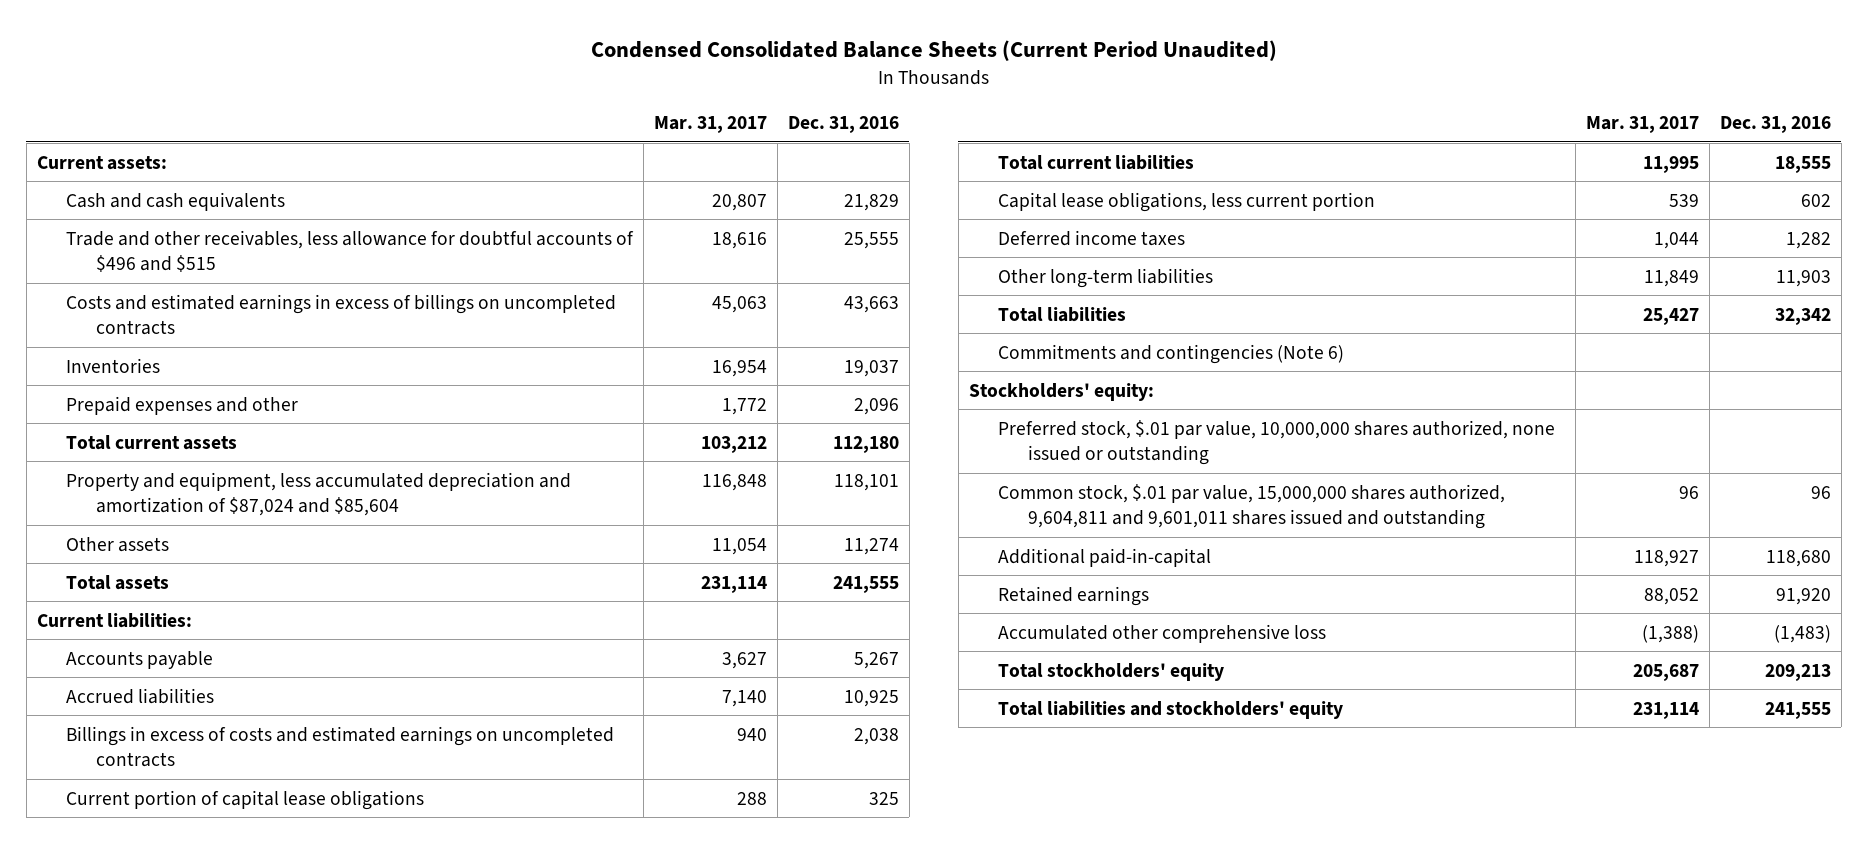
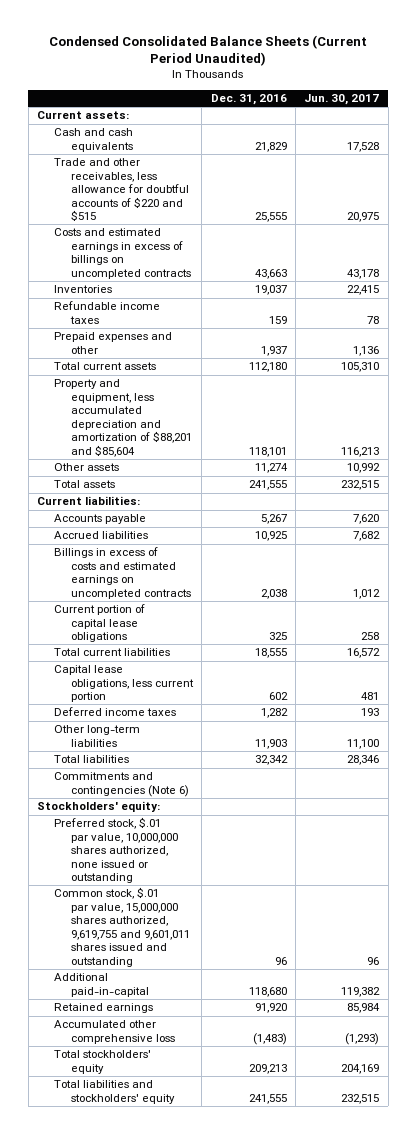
- | Mar. 31, 2017 | Dec. 31, 2016
+ | Dec. 31, 2016 | Jun. 30, 2017
- Trade and other receivables, less allowance for doubtful accounts of $496 and $515 | 18,616 | 25,555
+ Trade and other receivables, less allowance for doubtful accounts of $220 and $515 | 25,555 | 20,975
- Prepaid expenses and other | 1,772 | 2,096
+ Refundable income taxes | 159 | 78
+ Prepaid expenses and other | 1,937 | 1,136
- Property and equipment, less accumulated depreciation and amortization of $87,024 and $85,604 | 116,848 | 118,101
+ Property and equipment, less accumulated depreciation and amortization of $88,201 and $85,604 | 118,101 | 116,213
- Common stock, $.01 par value, 15,000,000 shares authorized, 9,604,811 and 9,601,011 shares issued and outstanding | 96 | 96
+ Common stock, $.01 par value, 15,000,000 shares authorized, 9,619,755 and 9,601,011 shares issued and outstanding | 96 | 96

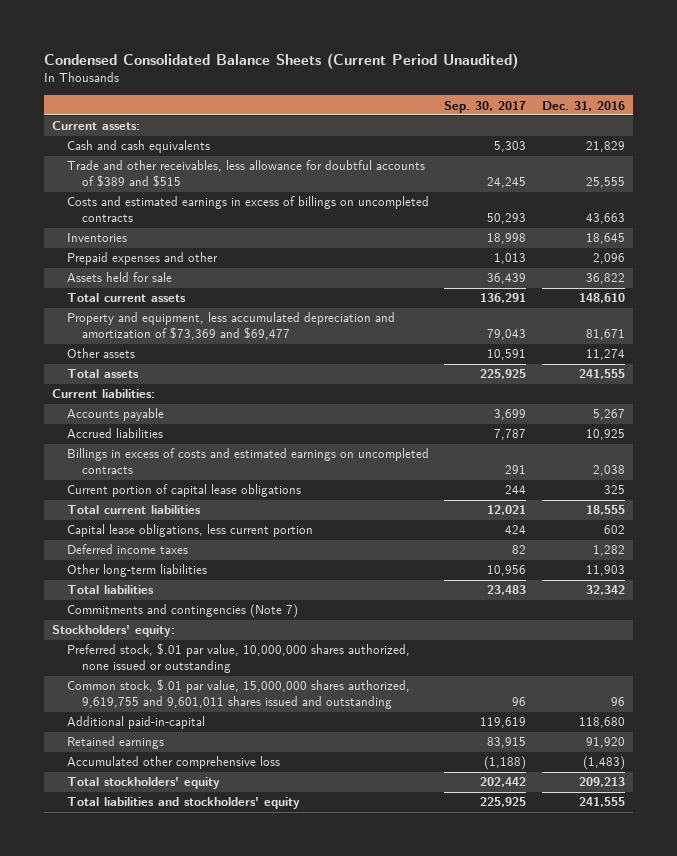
- | Dec. 31, 2016 | Jun. 30, 2017
+ | Sep. 30, 2017 | Dec. 31, 2016
- Trade and other receivables, less allowance for doubtful accounts of $220 and $515 | 25,555 | 20,975
+ Trade and other receivables, less allowance for doubtful accounts of $389 and $515 | 24,245 | 25,555
- Inventories | 19,037 | 22,415
- Refundable income taxes | 159 | 78
- Prepaid expenses and other | 1,937 | 1,136
- Total current assets | 112,180 | 105,310
- Property and equipment, less accumulated depreciation and amortization of $88,201 and $85,604 | 118,101 | 116,213
+ Inventories | 18,998 | 18,645
+ Prepaid expenses and other | 1,013 | 2,096
+ Assets held for sale | 36,439 | 36,822
+ Total current assets | 136,291 | 148,610
+ Property and equipment, less accumulated depreciation and amortization of $73,369 and $69,477 | 79,043 | 81,671
- Commitments and contingencies (Note 6)
+ Commitments and contingencies (Note 7)

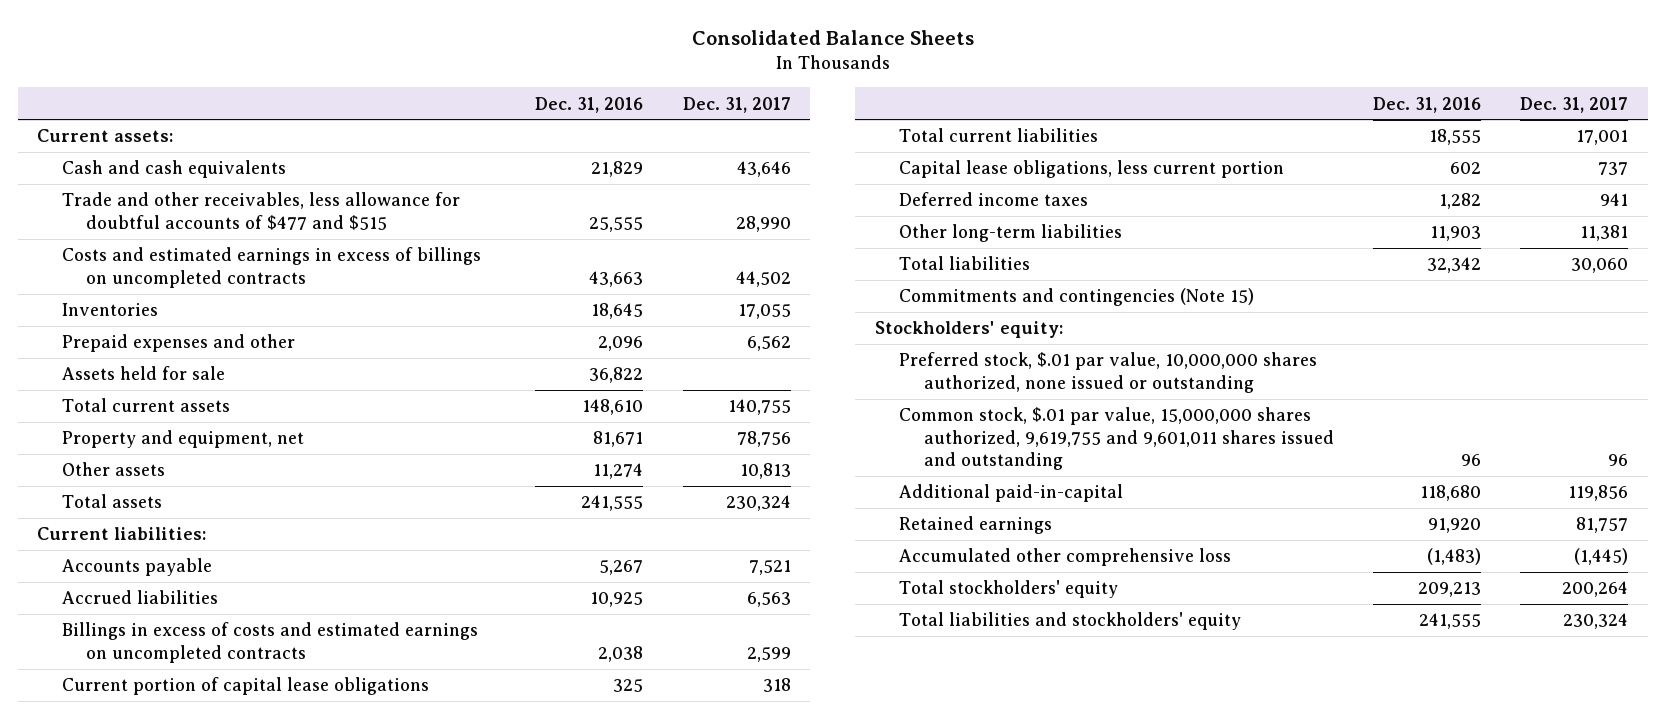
- Condensed Consolidated Balance Sheets (Current Period Unaudited)
+ Consolidated Balance Sheets
- | Sep. 30, 2017 | Dec. 31, 2016
+ | Dec. 31, 2016 | Dec. 31, 2017
- Trade and other receivables, less allowance for doubtful accounts of $389 and $515 | 24,245 | 25,555
+ Trade and other receivables, less allowance for doubtful accounts of $477 and $515 | 25,555 | 28,990
- Property and equipment, less accumulated depreciation and amortization of $73,369 and $69,477 | 79,043 | 81,671
+ Property and equipment, net | 81,671 | 78,756
- Commitments and contingencies (Note 7)
+ Commitments and contingencies (Note 15)

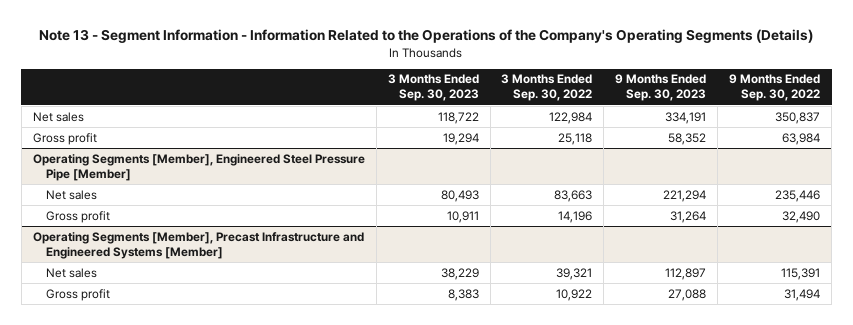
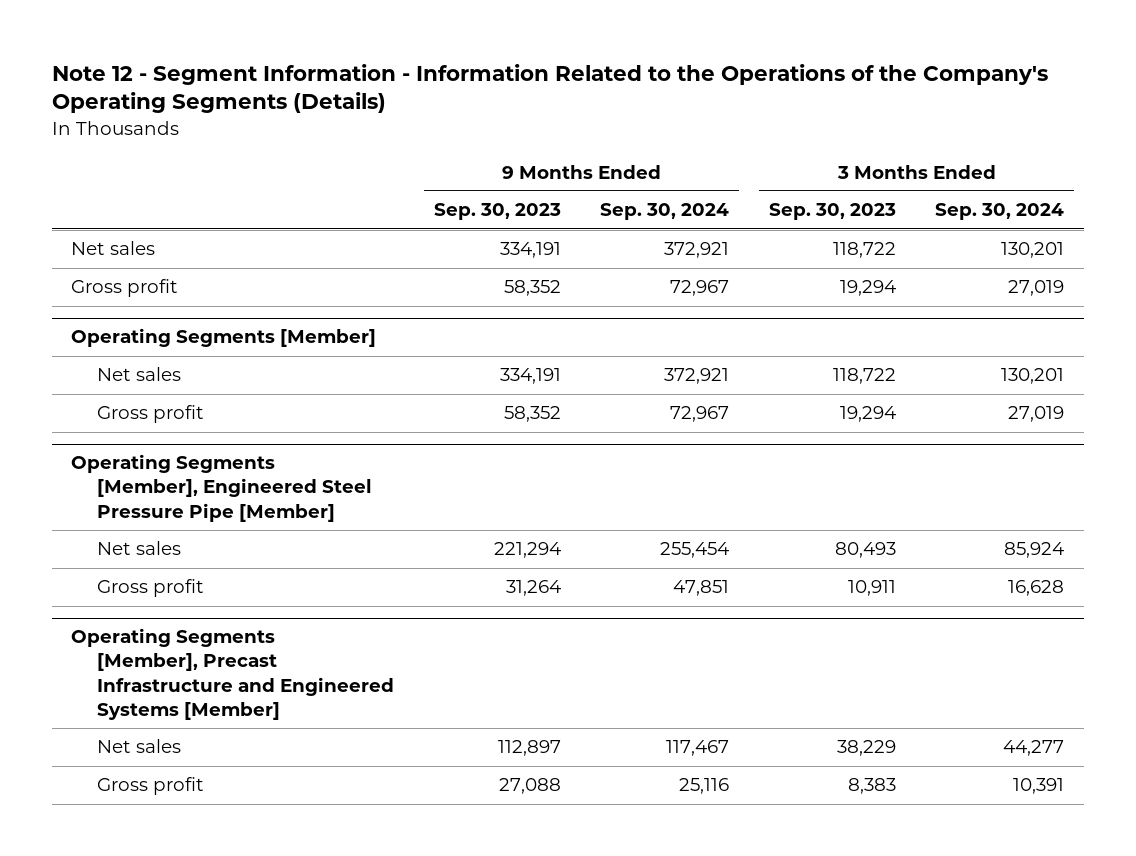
- Note 13 - Segment Information - Information Related to the Operations of the Company's Operating Segments (Details)
+ Note 12 - Segment Information - Information Related to the Operations of the Company's Operating Segments (Details)
- | 3 Months Ended Sep. 30, 2023 | 3 Months Ended Sep. 30, 2022 | 9 Months Ended Sep. 30, 2023 | 9 Months Ended Sep. 30, 2022
+ | 9 Months Ended Sep. 30, 2023 | 9 Months Ended Sep. 30, 2024 | 3 Months Ended Sep. 30, 2023 | 3 Months Ended Sep. 30, 2024
+ Operating Segments [Member]
+ Net sales | 334,191 | 372,921 | 118,722 | 130,201
+ Gross profit | 58,352 | 72,967 | 19,294 | 27,019

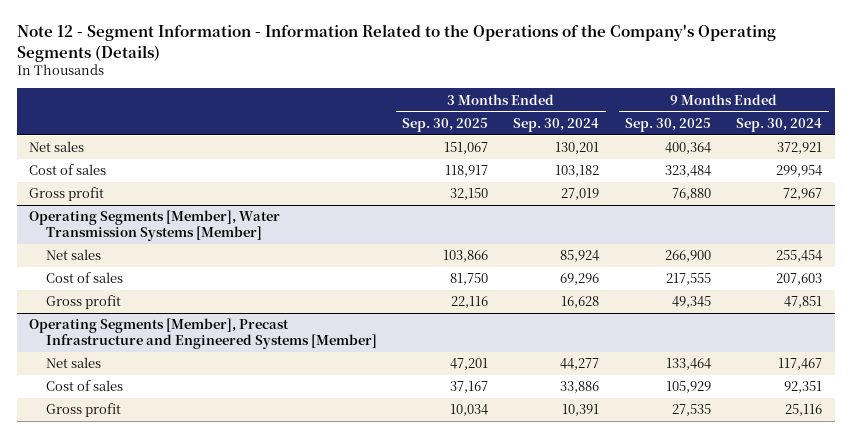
- | 9 Months Ended Sep. 30, 2023 | 9 Months Ended Sep. 30, 2024 | 3 Months Ended Sep. 30, 2023 | 3 Months Ended Sep. 30, 2024
+ | 3 Months Ended Sep. 30, 2025 | 3 Months Ended Sep. 30, 2024 | 9 Months Ended Sep. 30, 2025 | 9 Months Ended Sep. 30, 2024
- Gross profit | 58,352 | 72,967 | 19,294 | 27,019
- Operating Segments [Member]
- Net sales | 334,191 | 372,921 | 118,722 | 130,201
+ Cost of sales | 118,917 | 103,182 | 323,484 | 299,954
- Operating Segments [Member], Engineered Steel Pressure Pipe [Member]
+ Operating Segments [Member], Water Transmission Systems [Member]
+ Cost of sales | 81,750 | 69,296 | 217,555 | 207,603
@ Operating Segments [Member], Precast Infrastructure and Engineered Systems [Member]
+ Cost of sales | 37,167 | 33,886 | 105,929 | 92,351

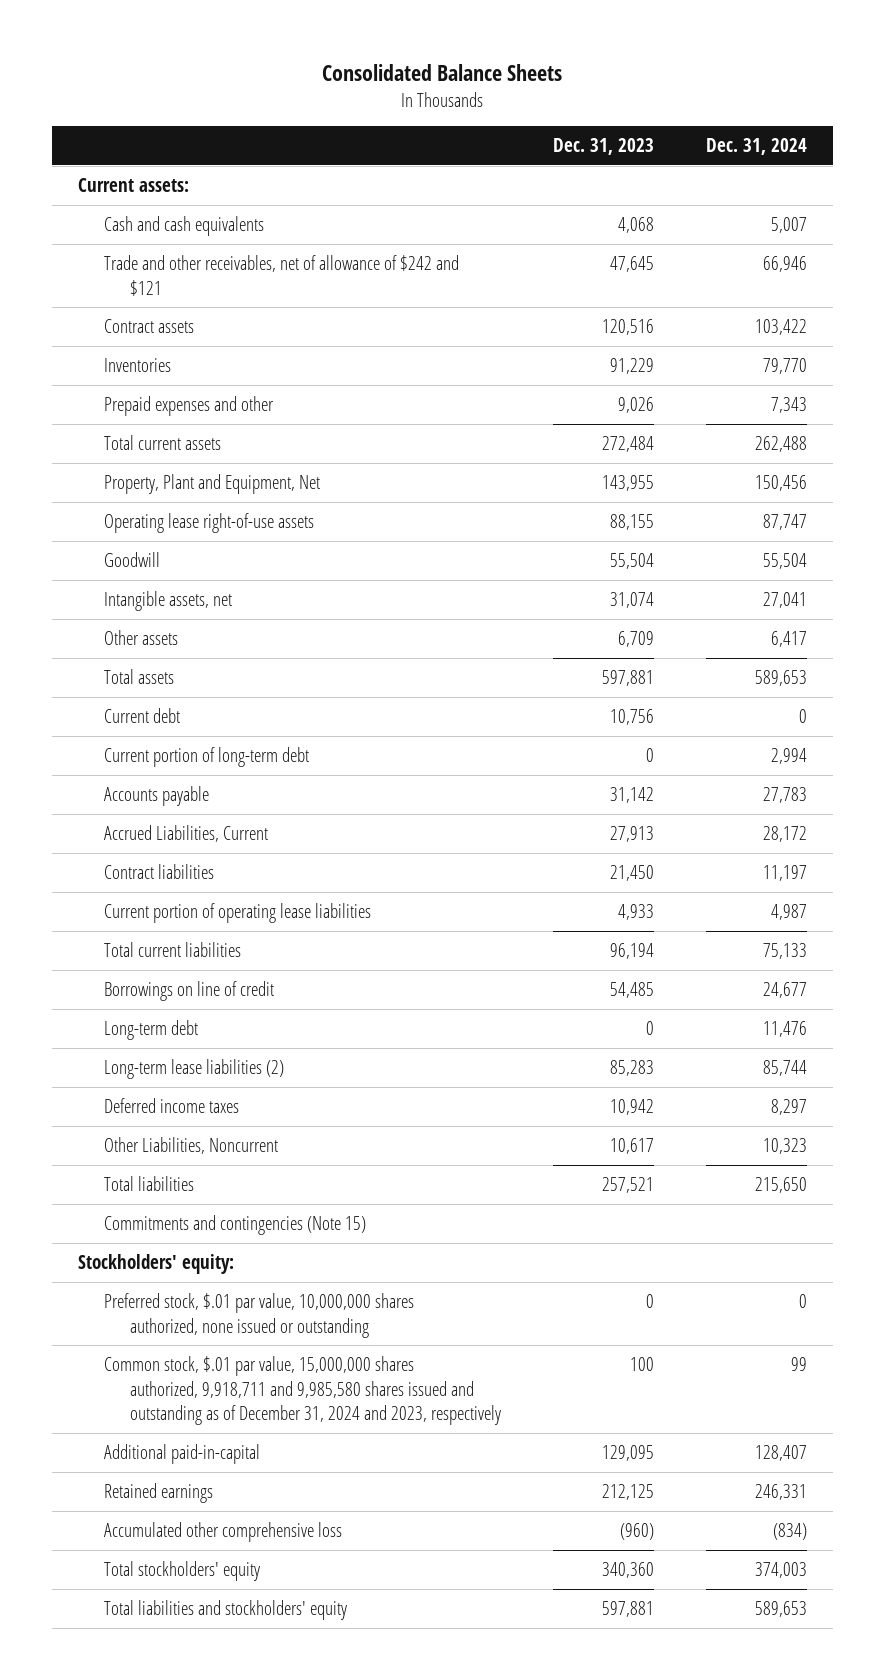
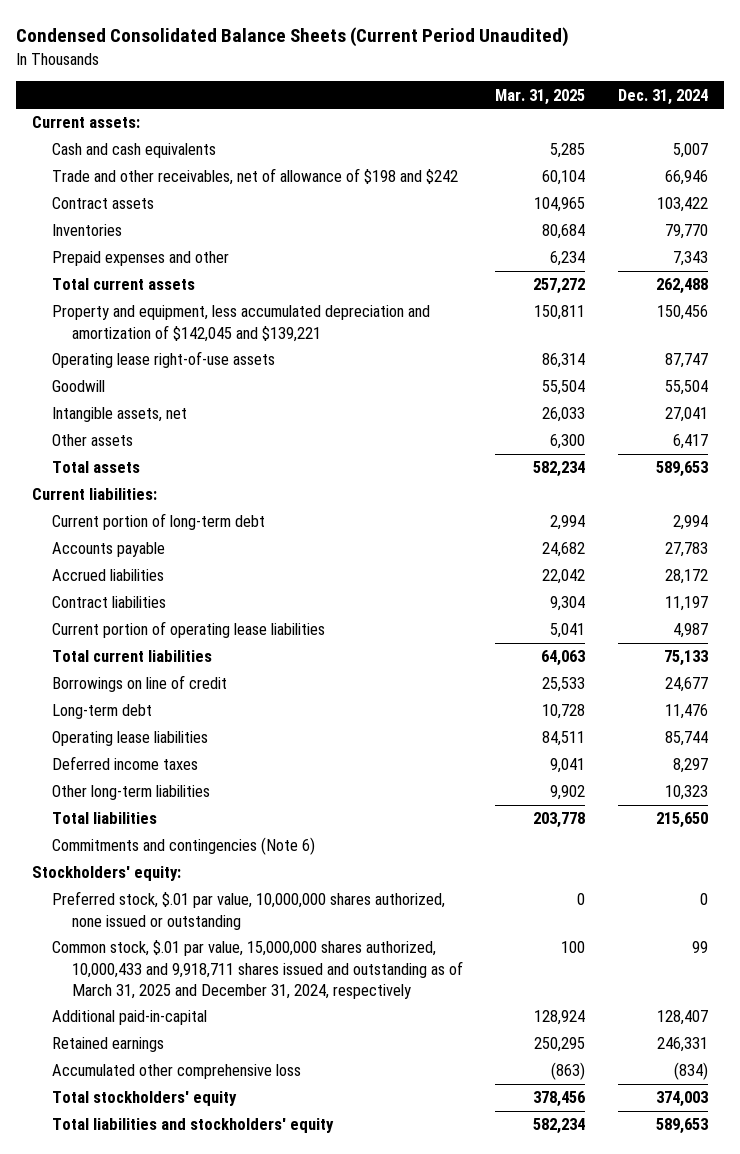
- Consolidated Balance Sheets
+ Condensed Consolidated Balance Sheets (Current Period Unaudited)
- | Dec. 31, 2023 | Dec. 31, 2024
+ | Mar. 31, 2025 | Dec. 31, 2024
- Trade and other receivables, net of allowance of $242 and $121 | 47,645 | 66,946
+ Trade and other receivables, net of allowance of $198 and $242 | 60,104 | 66,946
- Property, Plant and Equipment, Net | 143,955 | 150,456
+ Property and equipment, less accumulated depreciation and amortization of $142,045 and $139,221 | 150,811 | 150,456
- Current debt | 10,756 | 0
+ Current liabilities:
- Accrued Liabilities, Current | 27,913 | 28,172
+ Accrued liabilities | 22,042 | 28,172
- Long-term lease liabilities (2) | 85,283 | 85,744
+ Operating lease liabilities | 84,511 | 85,744
- Other Liabilities, Noncurrent | 10,617 | 10,323
+ Other long-term liabilities | 9,902 | 10,323
- Commitments and contingencies (Note 15)
+ Commitments and contingencies (Note 6)
- Common stock, $.01 par value, 15,000,000 shares authorized, 9,918,711 and 9,985,580 shares issued and outstanding as of December 31, 2024 and 2023, respectively | 100 | 99
+ Common stock, $.01 par value, 15,000,000 shares authorized, 10,000,433 and 9,918,711 shares issued and outstanding as of March 31, 2025 and December 31, 2024, respectively | 100 | 99

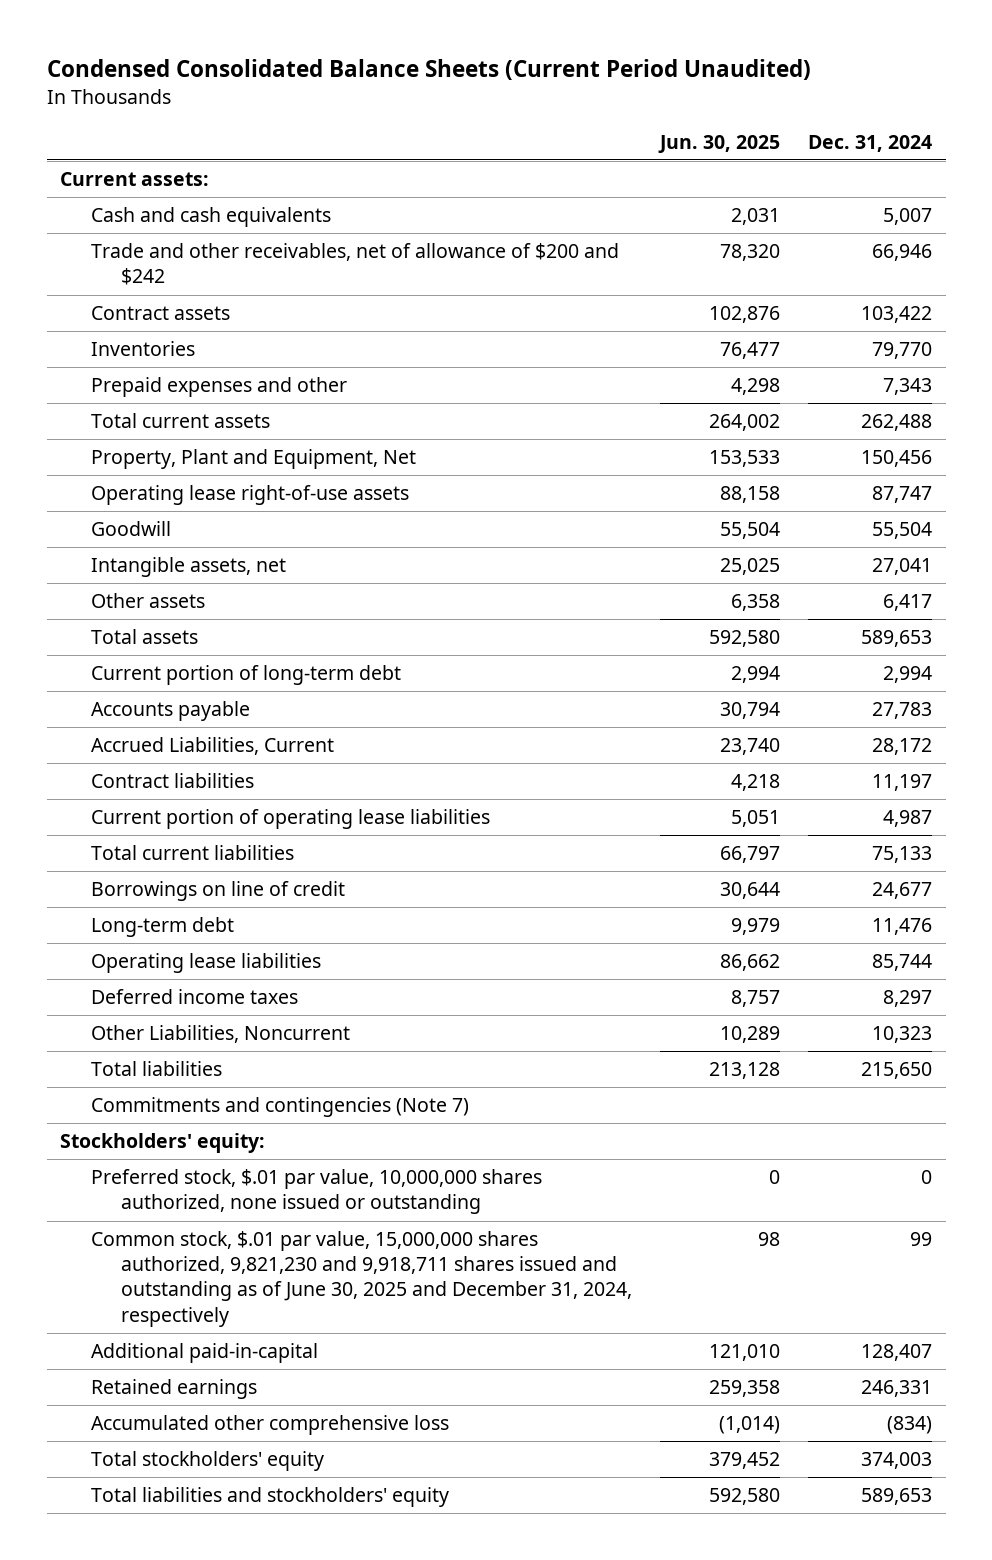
- | Mar. 31, 2025 | Dec. 31, 2024
+ | Jun. 30, 2025 | Dec. 31, 2024
- Trade and other receivables, net of allowance of $198 and $242 | 60,104 | 66,946
+ Trade and other receivables, net of allowance of $200 and $242 | 78,320 | 66,946
- Property and equipment, less accumulated depreciation and amortization of $142,045 and $139,221 | 150,811 | 150,456
+ Property, Plant and Equipment, Net | 153,533 | 150,456
- Current liabilities:
- Accrued liabilities | 22,042 | 28,172
+ Accrued Liabilities, Current | 23,740 | 28,172
- Other long-term liabilities | 9,902 | 10,323
+ Other Liabilities, Noncurrent | 10,289 | 10,323
- Commitments and contingencies (Note 6)
+ Commitments and contingencies (Note 7)
- Common stock, $.01 par value, 15,000,000 shares authorized, 10,000,433 and 9,918,711 shares issued and outstanding as of March 31, 2025 and December 31, 2024, respectively | 100 | 99
+ Common stock, $.01 par value, 15,000,000 shares authorized, 9,821,230 and 9,918,711 shares issued and outstanding as of June 30, 2025 and December 31, 2024, respectively | 98 | 99

